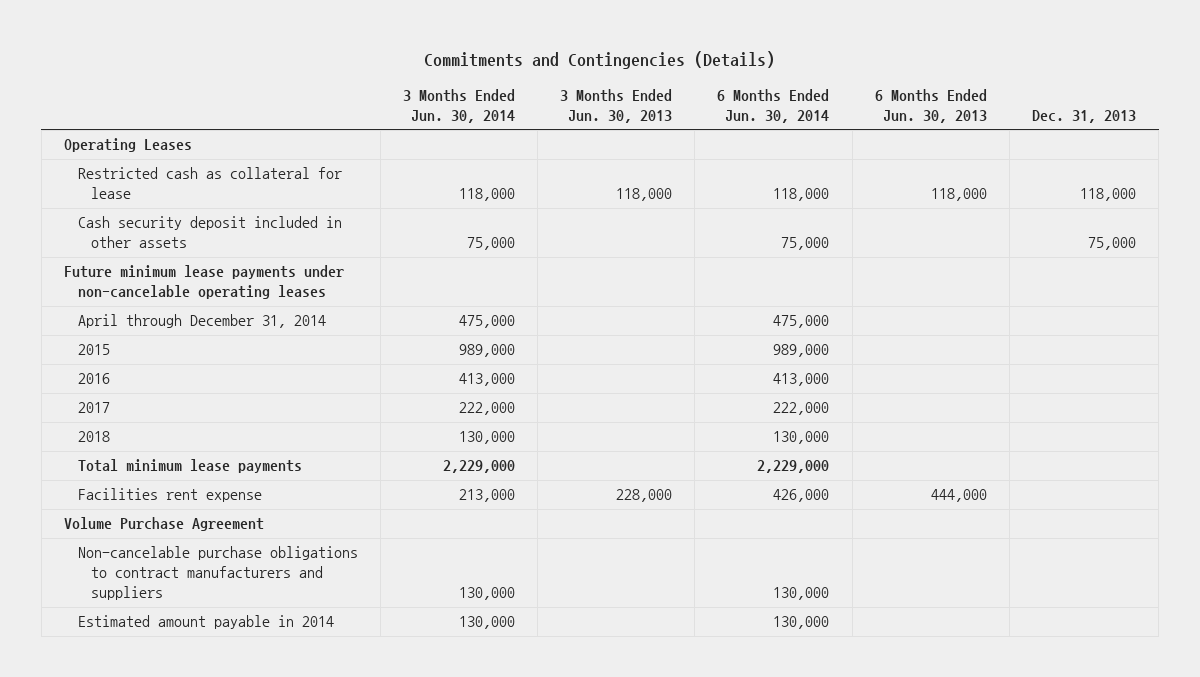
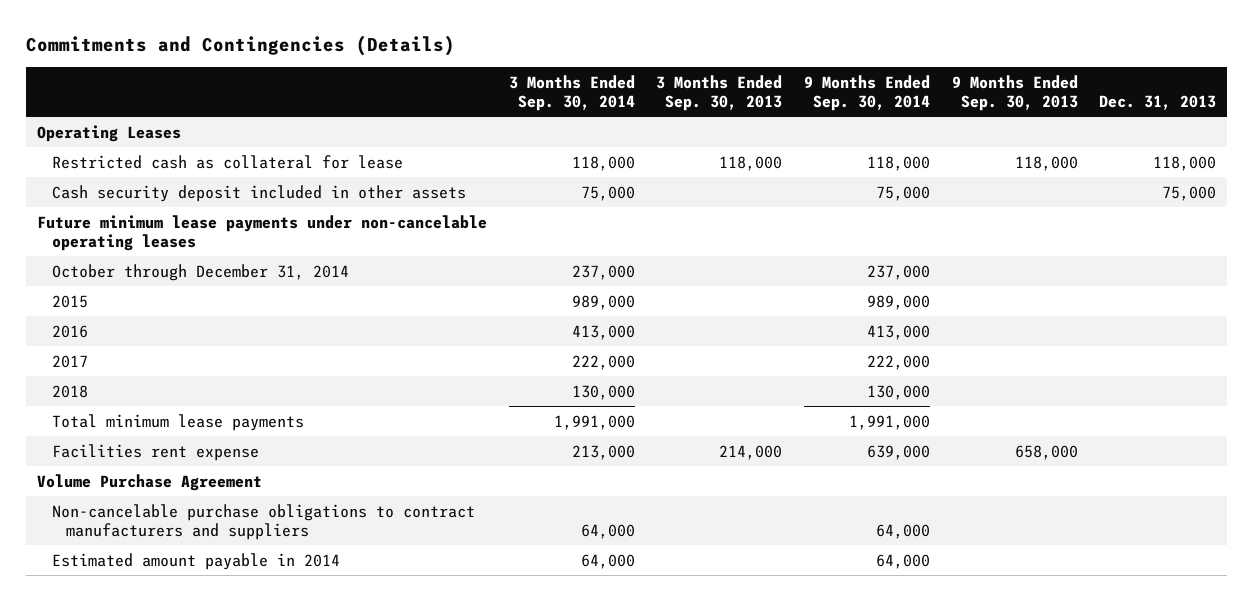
- | 3 Months Ended Jun. 30, 2014 | 3 Months Ended Jun. 30, 2013 | 6 Months Ended Jun. 30, 2014 | 6 Months Ended Jun. 30, 2013 | Dec. 31, 2013
+ | 3 Months Ended Sep. 30, 2014 | 3 Months Ended Sep. 30, 2013 | 9 Months Ended Sep. 30, 2014 | 9 Months Ended Sep. 30, 2013 | Dec. 31, 2013
- April through December 31, 2014 | 475,000 | | 475,000 | |
+ October through December 31, 2014 | 237,000 | | 237,000 | |

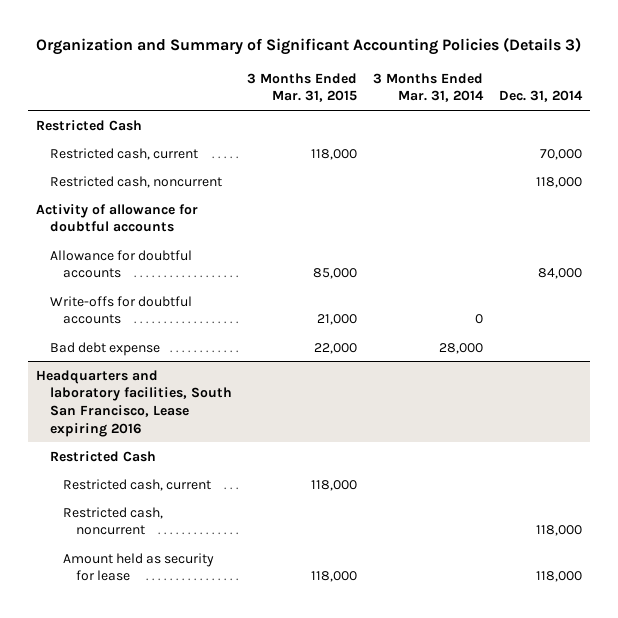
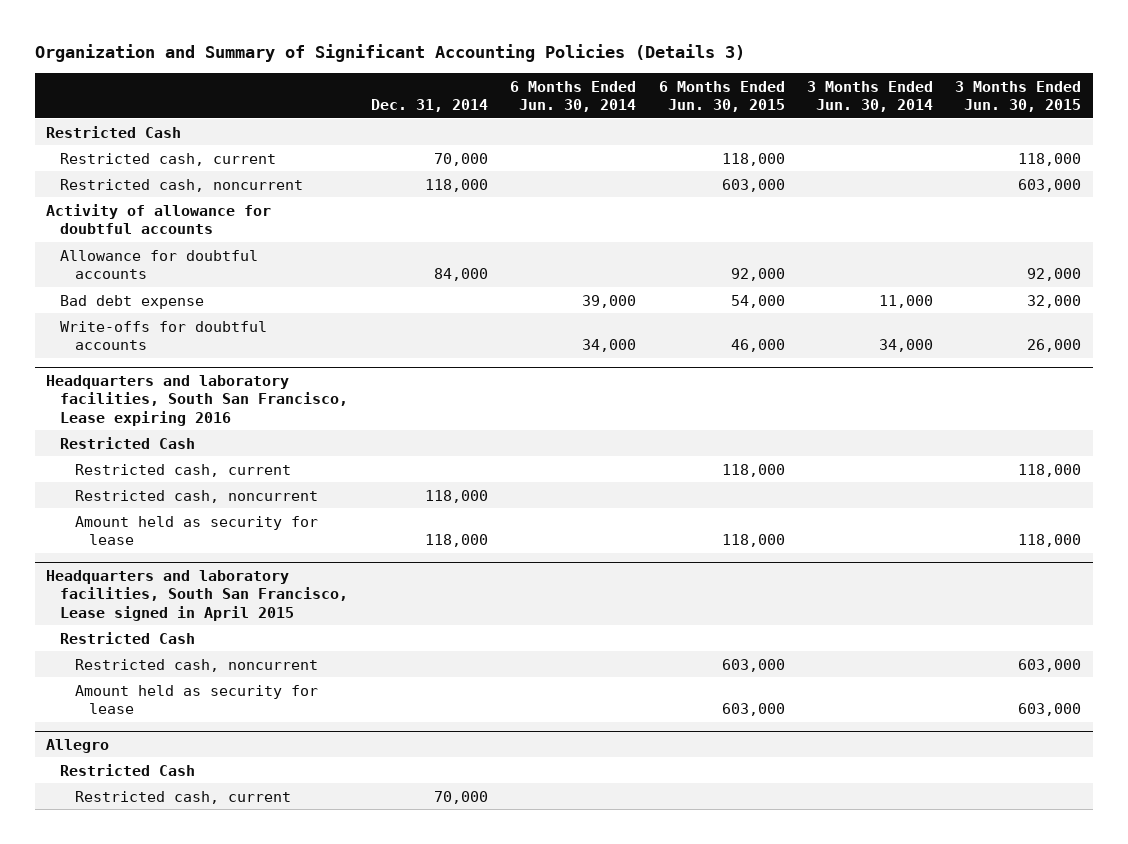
- | 3 Months Ended Mar. 31, 2015 | 3 Months Ended Mar. 31, 2014 | Dec. 31, 2014
+ | Dec. 31, 2014 | 6 Months Ended Jun. 30, 2014 | 6 Months Ended Jun. 30, 2015 | 3 Months Ended Jun. 30, 2014 | 3 Months Ended Jun. 30, 2015
moved down: Write-offs for doubtful accounts | | 34,000 | 46,000 | 34,000 | 26,000
+ Headquarters and laboratory facilities, South San Francisco, Lease signed in April 2015
+ Restricted Cash
+ Restricted cash, noncurrent | | | 603,000 | | 603,000
+ Amount held as security for lease | | | 603,000 | | 603,000
+ Allegro
+ Restricted Cash
+ Restricted cash, current | 70,000 | | | |

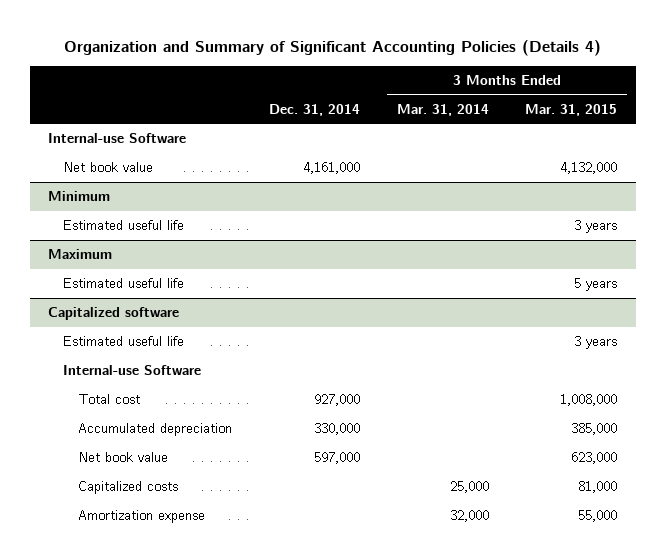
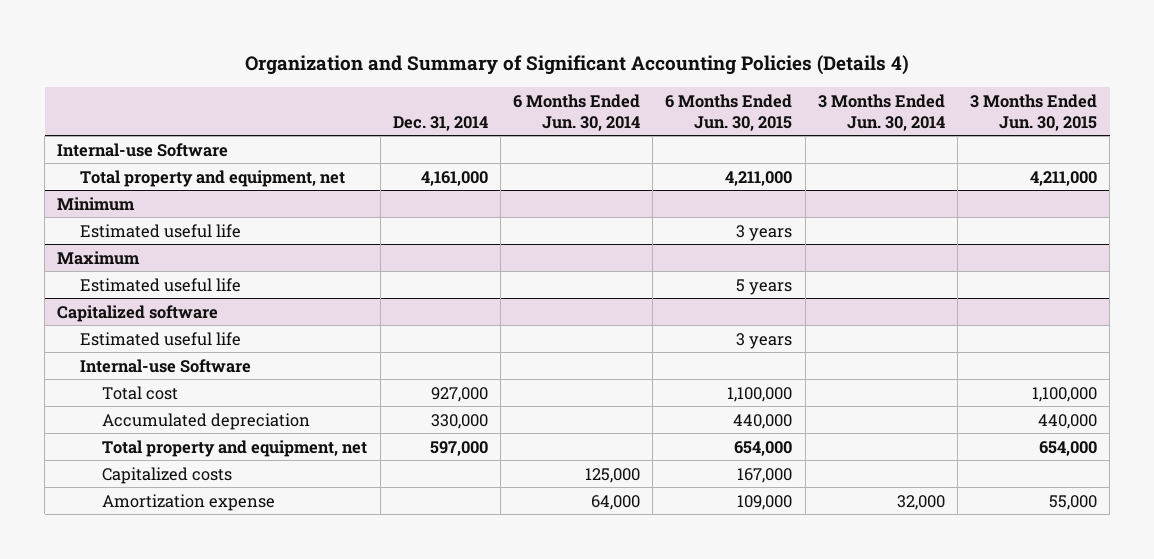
- | Dec. 31, 2014 | 3 Months Ended Mar. 31, 2014 | 3 Months Ended Mar. 31, 2015
+ | Dec. 31, 2014 | 6 Months Ended Jun. 30, 2014 | 6 Months Ended Jun. 30, 2015 | 3 Months Ended Jun. 30, 2014 | 3 Months Ended Jun. 30, 2015
- Net book value | 4,161,000 | | 4,132,000
+ Total property and equipment, net | 4,161,000 | | 4,211,000 | | 4,211,000
@ Capitalized software
- Net book value | 597,000 | | 623,000
+ Total property and equipment, net | 597,000 | | 654,000 | | 654,000

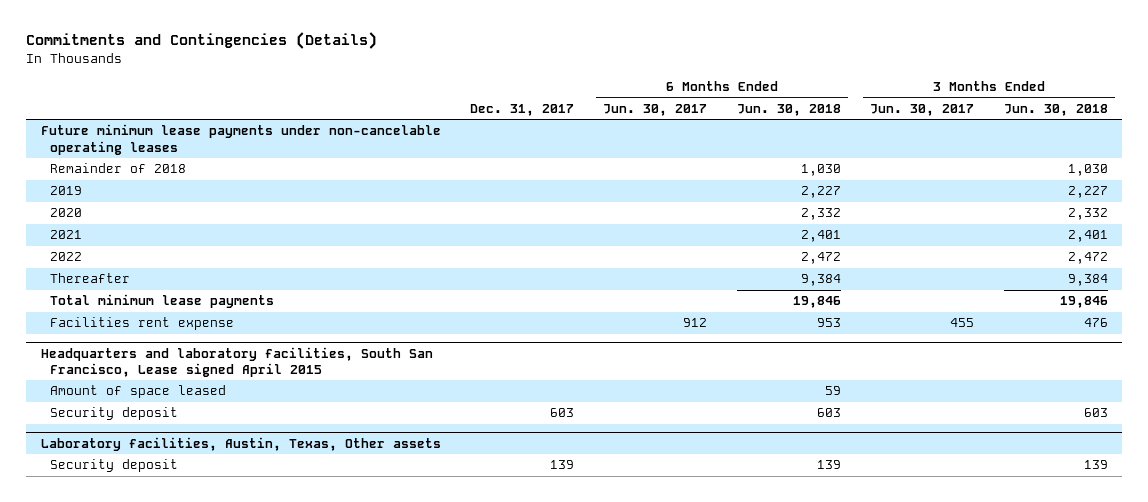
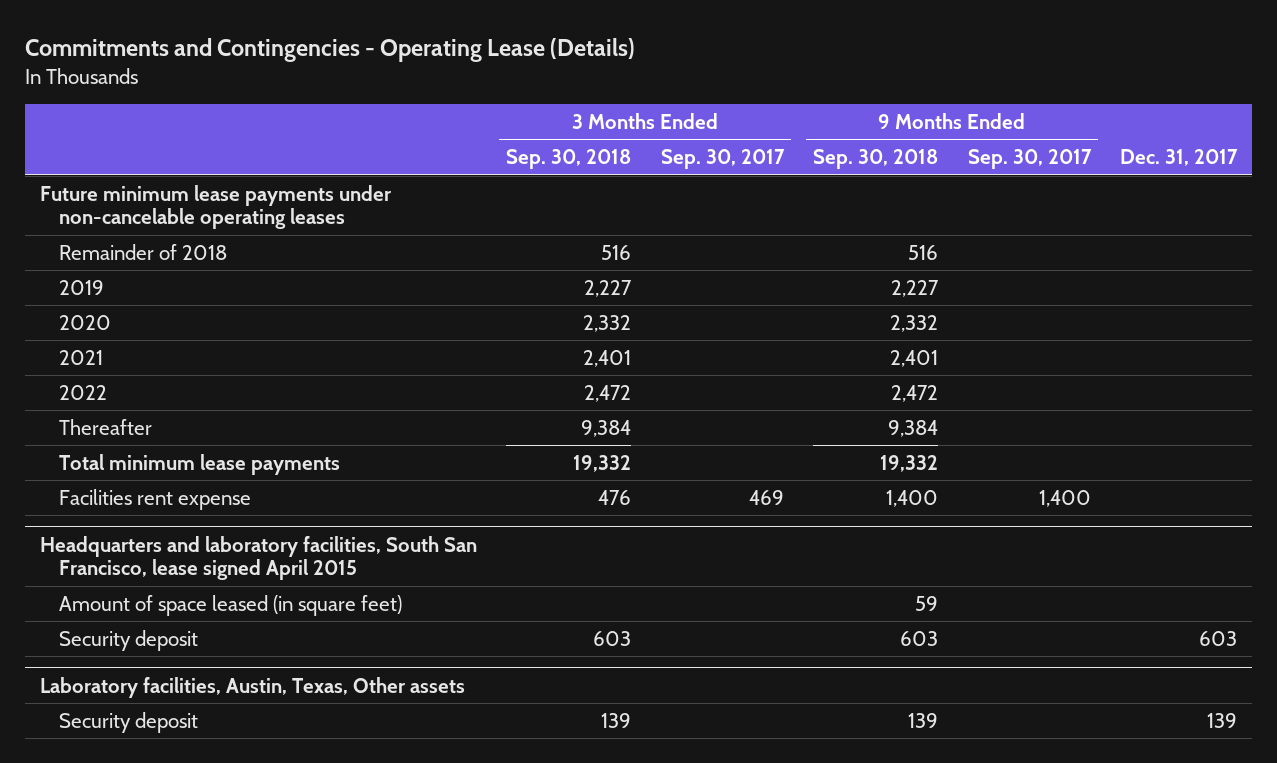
- Commitments and Contingencies (Details)
+ Commitments and Contingencies - Operating Lease (Details)
- | Dec. 31, 2017 | 6 Months Ended Jun. 30, 2017 | 6 Months Ended Jun. 30, 2018 | 3 Months Ended Jun. 30, 2017 | 3 Months Ended Jun. 30, 2018
+ | 3 Months Ended Sep. 30, 2018 | 3 Months Ended Sep. 30, 2017 | 9 Months Ended Sep. 30, 2018 | 9 Months Ended Sep. 30, 2017 | Dec. 31, 2017
- Headquarters and laboratory facilities, South San Francisco, Lease signed April 2015
- Amount of space leased | | | 59 | |
+ Headquarters and laboratory facilities, South San Francisco, lease signed April 2015
+ Amount of space leased (in square feet) | | | 59 | |

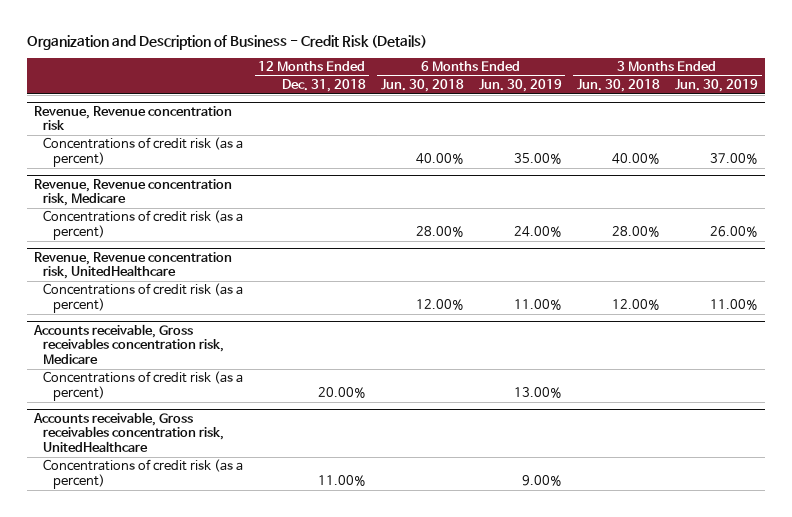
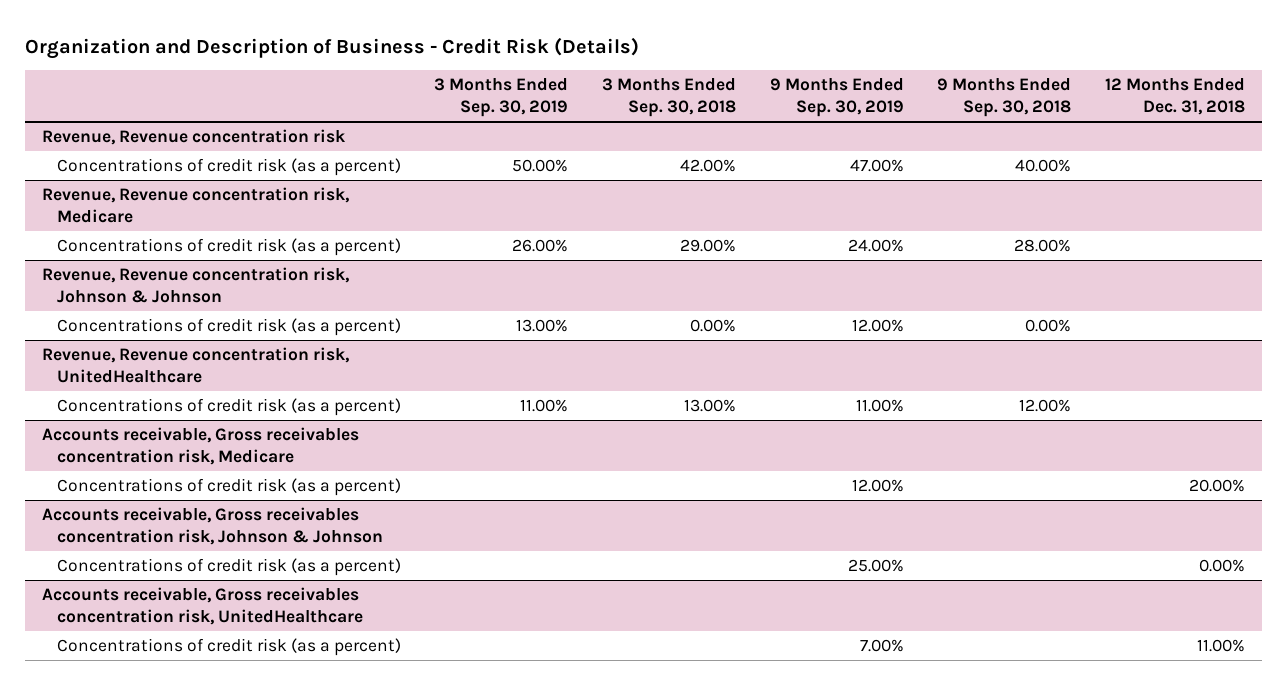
- | 12 Months Ended Dec. 31, 2018 | 6 Months Ended Jun. 30, 2018 | 6 Months Ended Jun. 30, 2019 | 3 Months Ended Jun. 30, 2018 | 3 Months Ended Jun. 30, 2019
+ | 3 Months Ended Sep. 30, 2019 | 3 Months Ended Sep. 30, 2018 | 9 Months Ended Sep. 30, 2019 | 9 Months Ended Sep. 30, 2018 | 12 Months Ended Dec. 31, 2018
+ Revenue, Revenue concentration risk, Johnson & Johnson
+ Concentrations of credit risk (as a percent) | 13.00% | 0.00% | 12.00% | 0.00% |
+ Accounts receivable, Gross receivables concentration risk, Johnson & Johnson
+ Concentrations of credit risk (as a percent) | | | 25.00% | | 0.00%

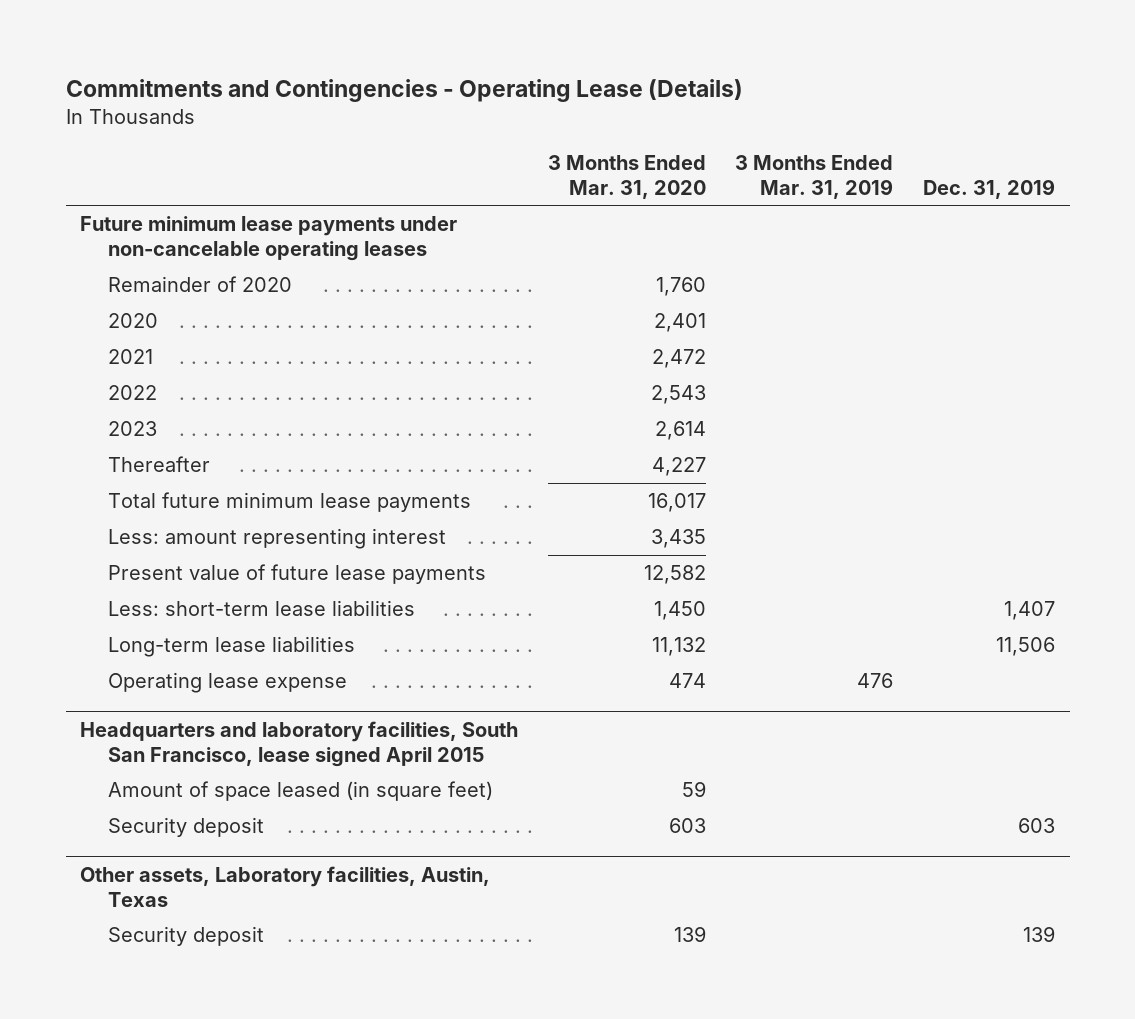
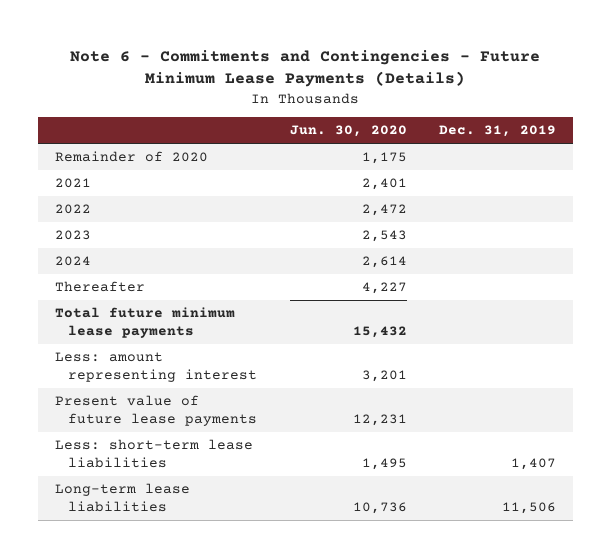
- Commitments and Contingencies - Operating Lease (Details)
+ Note 6 - Commitments and Contingencies - Future Minimum Lease Payments (Details)
- | 3 Months Ended Mar. 31, 2020 | 3 Months Ended Mar. 31, 2019 | Dec. 31, 2019
+ | Jun. 30, 2020 | Dec. 31, 2019
- Future minimum lease payments under non-cancelable operating leases
- 2020 | 2,401 | |
+ 2024 | 2,614 |
- Operating lease expense | 474 | 476 |
- Headquarters and laboratory facilities, South San Francisco, lease signed April 2015
- Amount of space leased (in square feet) | 59 | |
- Security deposit | 603 | | 603
- Other assets, Laboratory facilities, Austin, Texas
- Security deposit | 139 | | 139

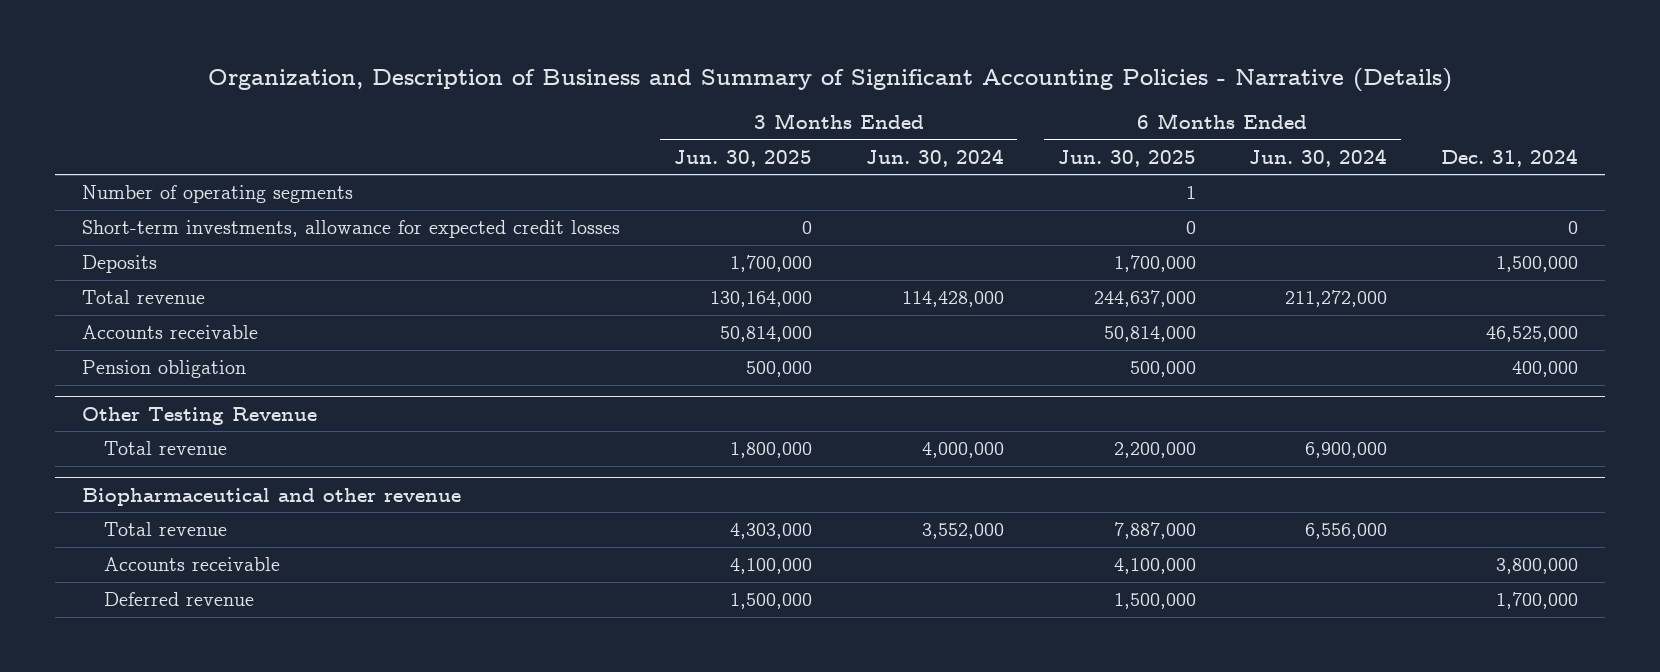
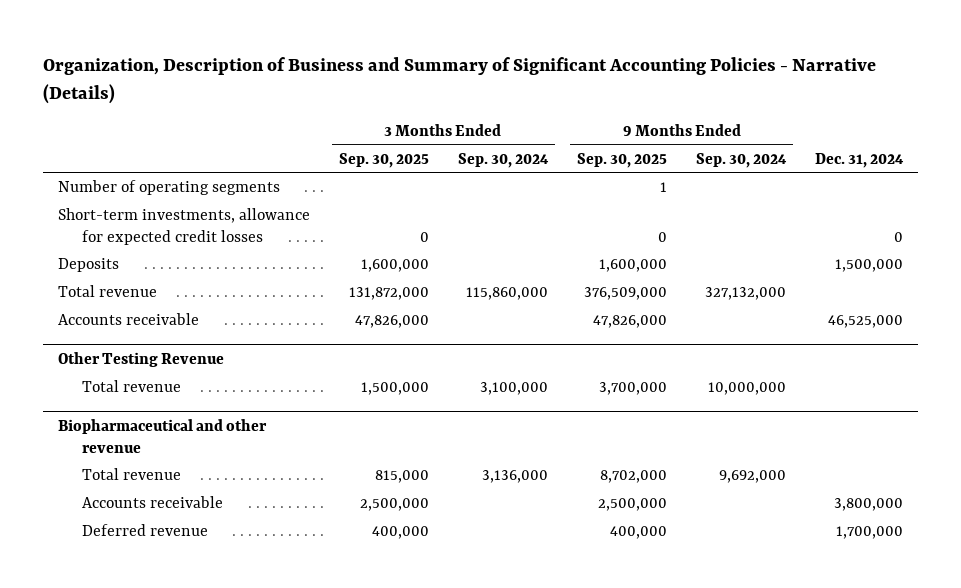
- | 3 Months Ended Jun. 30, 2025 | 3 Months Ended Jun. 30, 2024 | 6 Months Ended Jun. 30, 2025 | 6 Months Ended Jun. 30, 2024 | Dec. 31, 2024
+ | 3 Months Ended Sep. 30, 2025 | 3 Months Ended Sep. 30, 2024 | 9 Months Ended Sep. 30, 2025 | 9 Months Ended Sep. 30, 2024 | Dec. 31, 2024
- Pension obligation | 500,000 | | 500,000 | | 400,000

